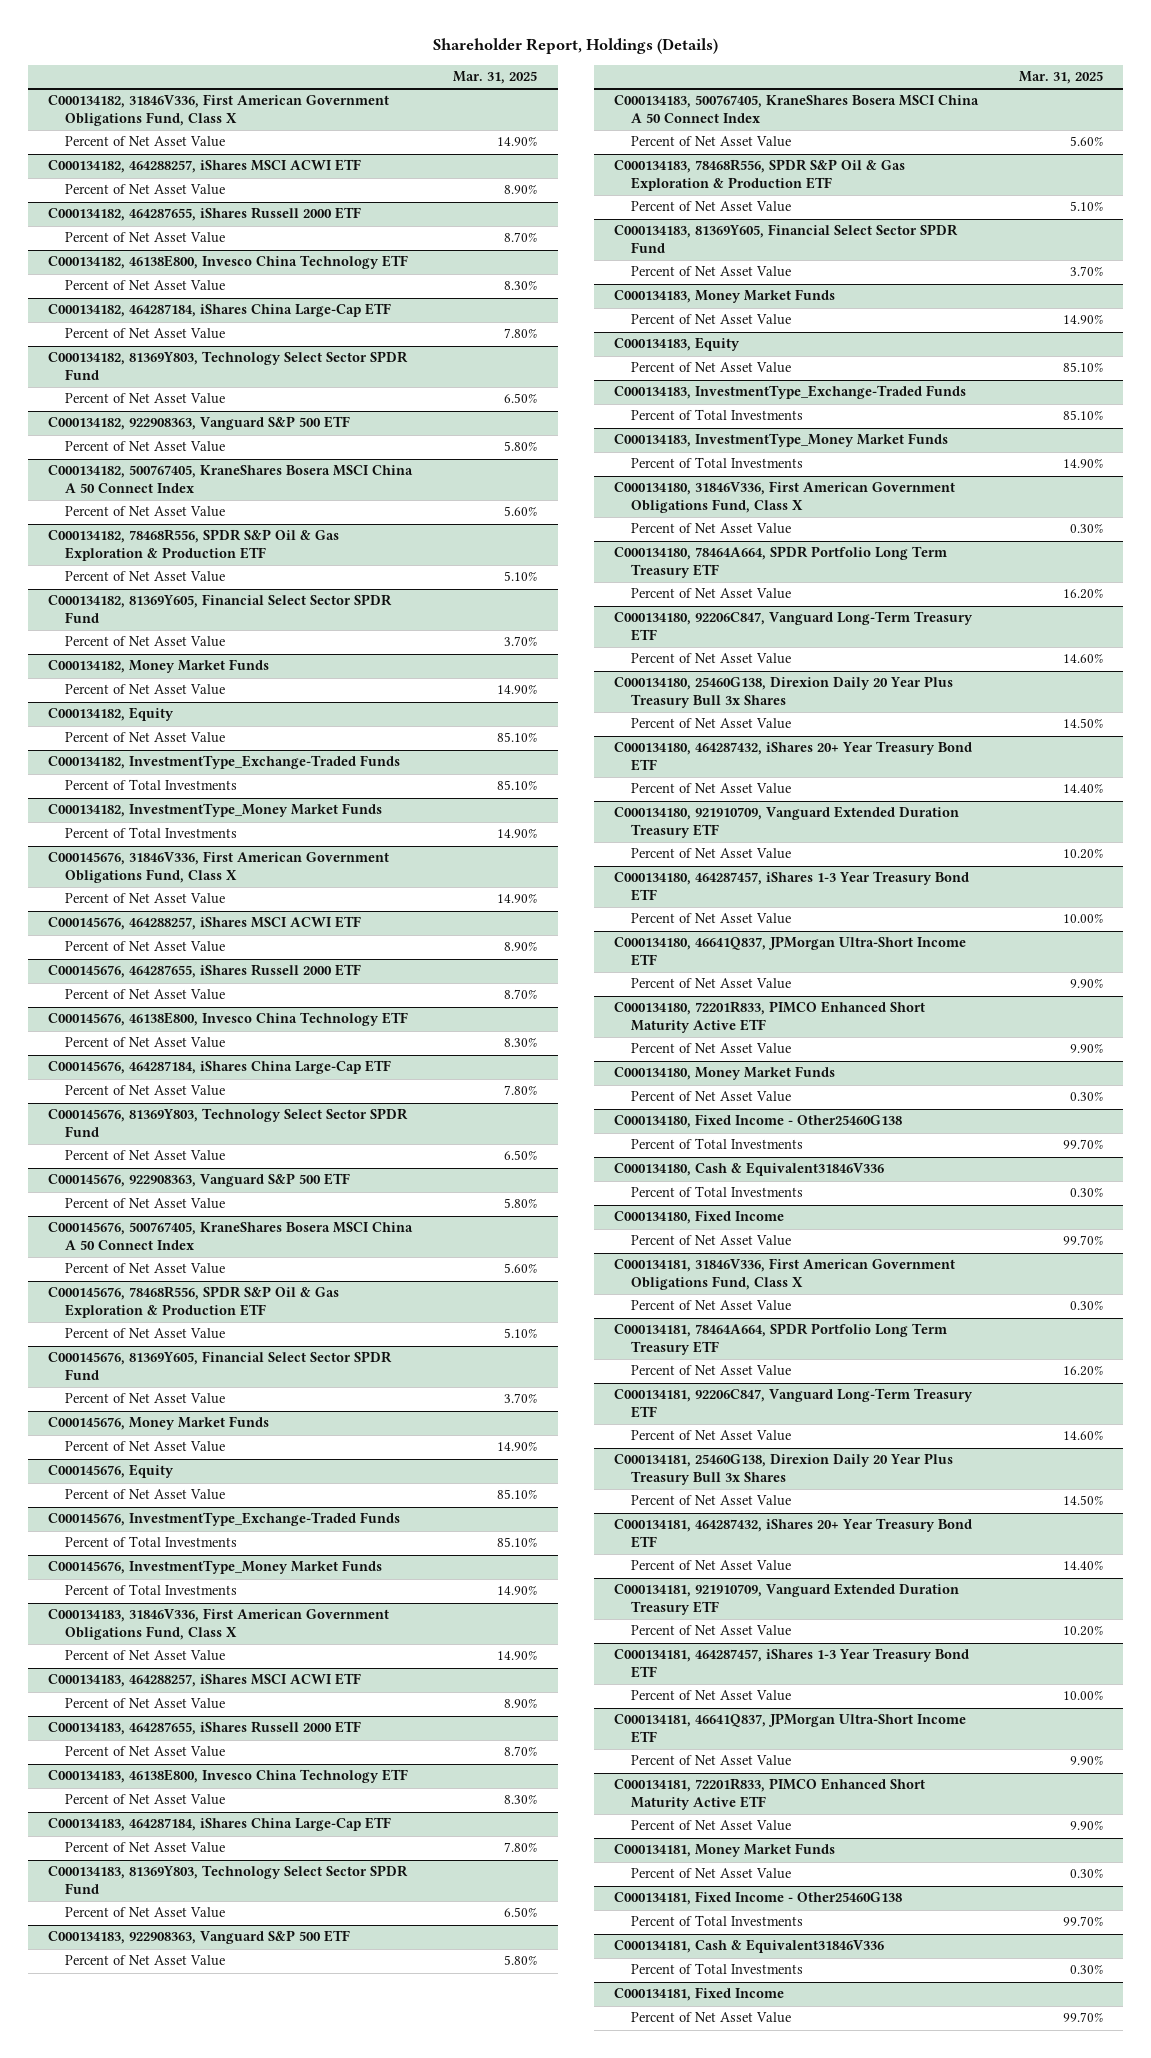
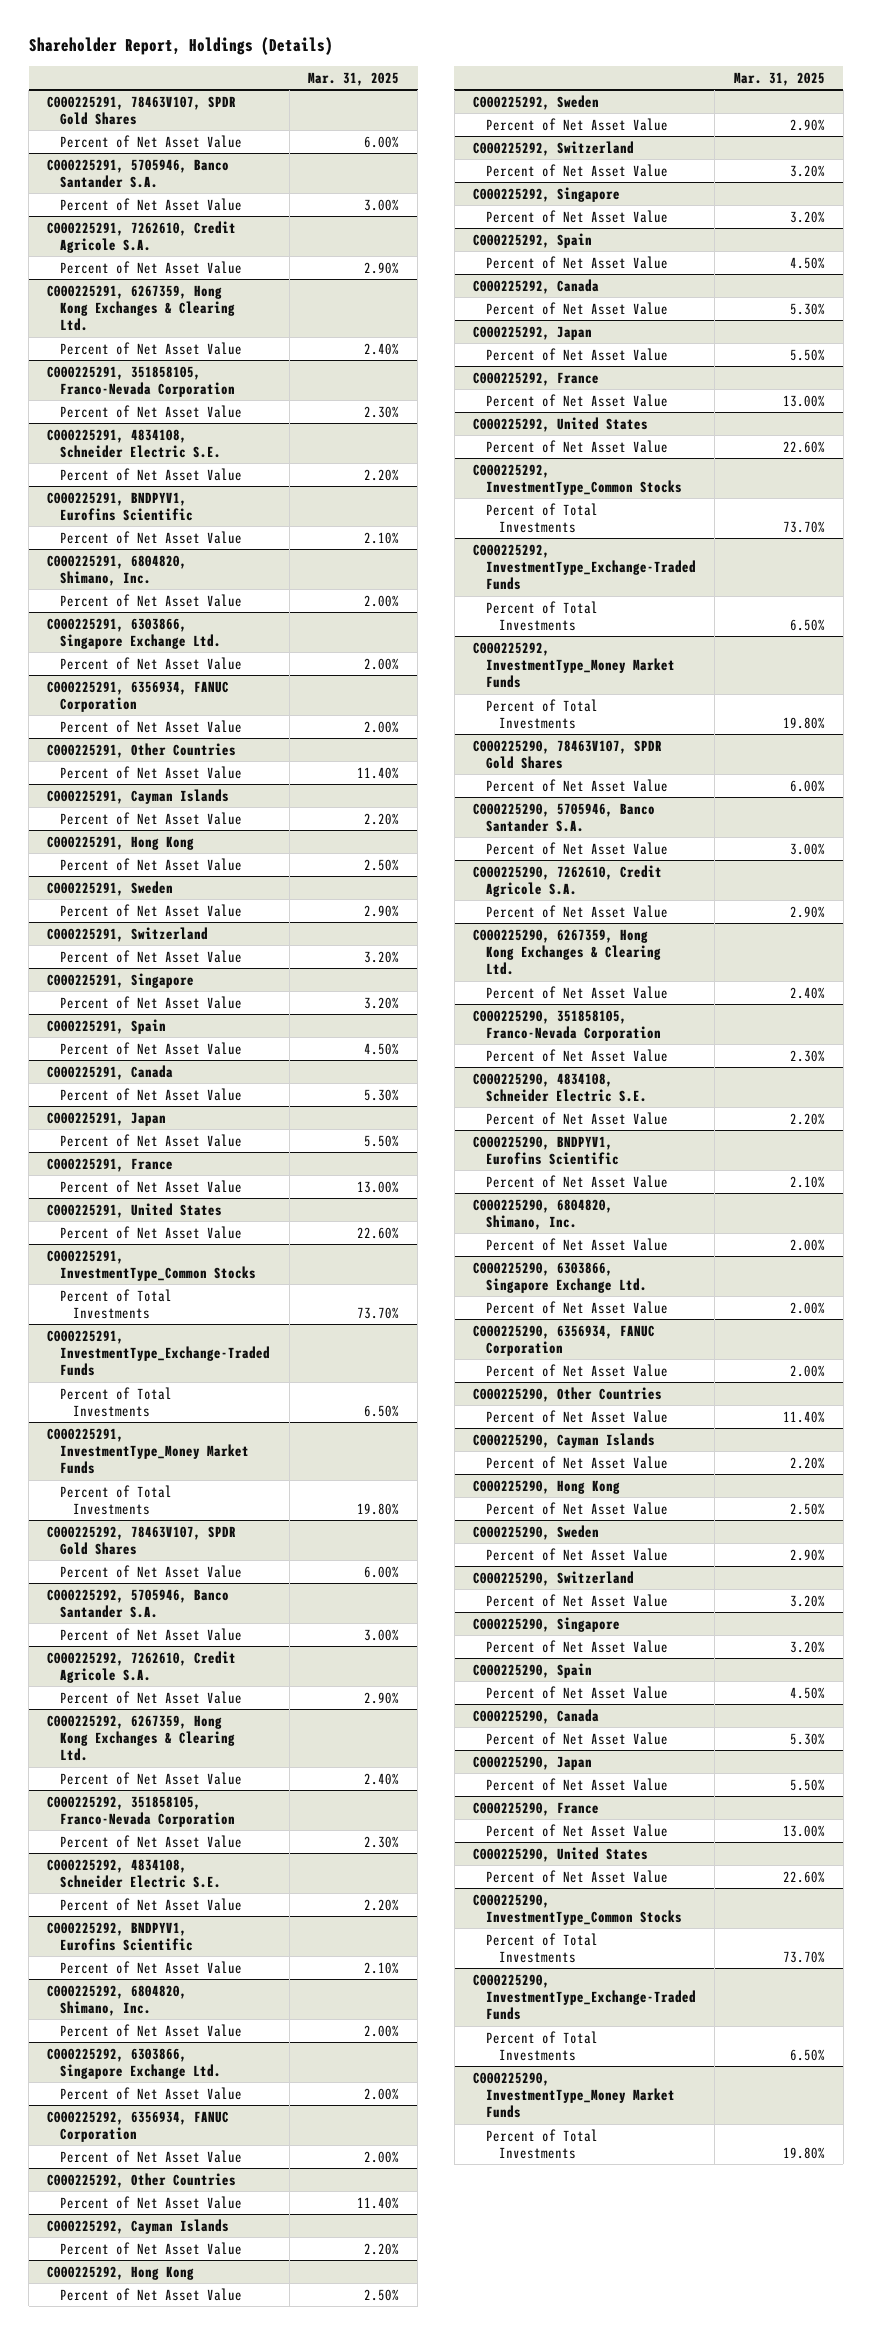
- C000134182, 31846V336, First American Government Obligations Fund, Class X
- Percent of Net Asset Value | 14.90%
- C000134182, 464288257, iShares MSCI ACWI ETF
- Percent of Net Asset Value | 8.90%
- C000134182, 464287655, iShares Russell 2000 ETF
- Percent of Net Asset Value | 8.70%
- C000134182, 46138E800, Invesco China Technology ETF
- Percent of Net Asset Value | 8.30%
- C000134182, 464287184, iShares China Large-Cap ETF
- Percent of Net Asset Value | 7.80%
- C000134182, 81369Y803, Technology Select Sector SPDR Fund
- Percent of Net Asset Value | 6.50%
- C000134182, 922908363, Vanguard S&P 500 ETF
- Percent of Net Asset Value | 5.80%
- C000134182, 500767405, KraneShares Bosera MSCI China A 50 Connect Index
- Percent of Net Asset Value | 5.60%
- C000134182, 78468R556, SPDR S&P Oil & Gas Exploration & Production ETF
- Percent of Net Asset Value | 5.10%
- C000134182, 81369Y605, Financial Select Sector SPDR Fund
- Percent of Net Asset Value | 3.70%
- C000134182, Money Market Funds
- Percent of Net Asset Value | 14.90%
- C000134182, Equity
- Percent of Net Asset Value | 85.10%
- C000134182, InvestmentType_Exchange-Traded Funds
- Percent of Total Investments | 85.10%
- C000134182, InvestmentType_Money Market Funds
- Percent of Total Investments | 14.90%
- C000145676, 31846V336, First American Government Obligations Fund, Class X
- Percent of Net Asset Value | 14.90%
- C000145676, 464288257, iShares MSCI ACWI ETF
- Percent of Net Asset Value | 8.90%
- C000145676, 464287655, iShares Russell 2000 ETF
- Percent of Net Asset Value | 8.70%
- C000145676, 46138E800, Invesco China Technology ETF
- Percent of Net Asset Value | 8.30%
- C000145676, 464287184, iShares China Large-Cap ETF
- Percent of Net Asset Value | 7.80%
- C000145676, 81369Y803, Technology Select Sector SPDR Fund
- Percent of Net Asset Value | 6.50%
- C000145676, 922908363, Vanguard S&P 500 ETF
- Percent of Net Asset Value | 5.80%
- C000145676, 500767405, KraneShares Bosera MSCI China A 50 Connect Index
- Percent of Net Asset Value | 5.60%
- C000145676, 78468R556, SPDR S&P Oil & Gas Exploration & Production ETF
- Percent of Net Asset Value | 5.10%
- C000145676, 81369Y605, Financial Select Sector SPDR Fund
- Percent of Net Asset Value | 3.70%
- C000145676, Money Market Funds
- Percent of Net Asset Value | 14.90%
- C000145676, Equity
- Percent of Net Asset Value | 85.10%
- C000145676, InvestmentType_Exchange-Traded Funds
- Percent of Total Investments | 85.10%
- C000145676, InvestmentType_Money Market Funds
- Percent of Total Investments | 14.90%
- C000134183, 31846V336, First American Government Obligations Fund, Class X
- Percent of Net Asset Value | 14.90%
- C000134183, 464288257, iShares MSCI ACWI ETF
- Percent of Net Asset Value | 8.90%
- C000134183, 464287655, iShares Russell 2000 ETF
- Percent of Net Asset Value | 8.70%
- C000134183, 46138E800, Invesco China Technology ETF
- Percent of Net Asset Value | 8.30%
- C000134183, 464287184, iShares China Large-Cap ETF
- Percent of Net Asset Value | 7.80%
- C000134183, 81369Y803, Technology Select Sector SPDR Fund
- Percent of Net Asset Value | 6.50%
- C000134183, 922908363, Vanguard S&P 500 ETF
- Percent of Net Asset Value | 5.80%
- C000134183, 500767405, KraneShares Bosera MSCI China A 50 Connect Index
- Percent of Net Asset Value | 5.60%
- C000134183, 78468R556, SPDR S&P Oil & Gas Exploration & Production ETF
- Percent of Net Asset Value | 5.10%
- C000134183, 81369Y605, Financial Select Sector SPDR Fund
- Percent of Net Asset Value | 3.70%
- C000134183, Money Market Funds
- Percent of Net Asset Value | 14.90%
- C000134183, Equity
- Percent of Net Asset Value | 85.10%
- C000134183, InvestmentType_Exchange-Traded Funds
- Percent of Total Investments | 85.10%
- C000134183, InvestmentType_Money Market Funds
- Percent of Total Investments | 14.90%
- C000134180, 31846V336, First American Government Obligations Fund, Class X
- Percent of Net Asset Value | 0.30%
- C000134180, 78464A664, SPDR Portfolio Long Term Treasury ETF
- Percent of Net Asset Value | 16.20%
- C000134180, 92206C847, Vanguard Long-Term Treasury ETF
- Percent of Net Asset Value | 14.60%
- C000134180, 25460G138, Direxion Daily 20 Year Plus Treasury Bull 3x Shares
- Percent of Net Asset Value | 14.50%
- C000134180, 464287432, iShares 20+ Year Treasury Bond ETF
- Percent of Net Asset Value | 14.40%
- C000134180, 921910709, Vanguard Extended Duration Treasury ETF
- Percent of Net Asset Value | 10.20%
- C000134180, 464287457, iShares 1-3 Year Treasury Bond ETF
- Percent of Net Asset Value | 10.00%
- C000134180, 46641Q837, JPMorgan Ultra-Short Income ETF
- Percent of Net Asset Value | 9.90%
- C000134180, 72201R833, PIMCO Enhanced Short Maturity Active ETF
- Percent of Net Asset Value | 9.90%
- C000134180, Money Market Funds
- Percent of Net Asset Value | 0.30%
- C000134180, Fixed Income - Other25460G138
- Percent of Total Investments | 99.70%
- C000134180, Cash & Equivalent31846V336
- Percent of Total Investments | 0.30%
- C000134180, Fixed Income
- Percent of Net Asset Value | 99.70%
- C000134181, 31846V336, First American Government Obligations Fund, Class X
- Percent of Net Asset Value | 0.30%
- C000134181, 78464A664, SPDR Portfolio Long Term Treasury ETF
- Percent of Net Asset Value | 16.20%
- C000134181, 92206C847, Vanguard Long-Term Treasury ETF
- Percent of Net Asset Value | 14.60%
- C000134181, 25460G138, Direxion Daily 20 Year Plus Treasury Bull 3x Shares
- Percent of Net Asset Value | 14.50%
- C000134181, 464287432, iShares 20+ Year Treasury Bond ETF
- Percent of Net Asset Value | 14.40%
- C000134181, 921910709, Vanguard Extended Duration Treasury ETF
- Percent of Net Asset Value | 10.20%
- C000134181, 464287457, iShares 1-3 Year Treasury Bond ETF
- Percent of Net Asset Value | 10.00%
- C000134181, 46641Q837, JPMorgan Ultra-Short Income ETF
- Percent of Net Asset Value | 9.90%
- C000134181, 72201R833, PIMCO Enhanced Short Maturity Active ETF
- Percent of Net Asset Value | 9.90%
- C000134181, Money Market Funds
- Percent of Net Asset Value | 0.30%
- C000134181, Fixed Income - Other25460G138
- Percent of Total Investments | 99.70%
- C000134181, Cash & Equivalent31846V336
- Percent of Total Investments | 0.30%
- C000134181, Fixed Income
- Percent of Net Asset Value | 99.70%
+ C000225291, 78463V107, SPDR Gold Shares
+ Percent of Net Asset Value | 6.00%
+ C000225291, 5705946, Banco Santander S.A.
+ Percent of Net Asset Value | 3.00%
+ C000225291, 7262610, Credit Agricole S.A.
+ Percent of Net Asset Value | 2.90%
+ C000225291, 6267359, Hong Kong Exchanges & Clearing Ltd.
+ Percent of Net Asset Value | 2.40%
+ C000225291, 351858105, Franco-Nevada Corporation
+ Percent of Net Asset Value | 2.30%
+ C000225291, 4834108, Schneider Electric S.E.
+ Percent of Net Asset Value | 2.20%
+ C000225291, BNDPYV1, Eurofins Scientific
+ Percent of Net Asset Value | 2.10%
+ C000225291, 6804820, Shimano, Inc.
+ Percent of Net Asset Value | 2.00%
+ C000225291, 6303866, Singapore Exchange Ltd.
+ Percent of Net Asset Value | 2.00%
+ C000225291, 6356934, FANUC Corporation
+ Percent of Net Asset Value | 2.00%
+ C000225291, Other Countries
+ Percent of Net Asset Value | 11.40%
+ C000225291, Cayman Islands
+ Percent of Net Asset Value | 2.20%
+ C000225291, Hong Kong
+ Percent of Net Asset Value | 2.50%
+ C000225291, Sweden
+ Percent of Net Asset Value | 2.90%
+ C000225291, Switzerland
+ Percent of Net Asset Value | 3.20%
+ C000225291, Singapore
+ Percent of Net Asset Value | 3.20%
+ C000225291, Spain
+ Percent of Net Asset Value | 4.50%
+ C000225291, Canada
+ Percent of Net Asset Value | 5.30%
+ C000225291, Japan
+ Percent of Net Asset Value | 5.50%
+ C000225291, France
+ Percent of Net Asset Value | 13.00%
+ C000225291, United States
+ Percent of Net Asset Value | 22.60%
+ C000225291, InvestmentType_Common Stocks
+ Percent of Total Investments | 73.70%
+ C000225291, InvestmentType_Exchange-Traded Funds
+ Percent of Total Investments | 6.50%
+ C000225291, InvestmentType_Money Market Funds
+ Percent of Total Investments | 19.80%
+ C000225292, 78463V107, SPDR Gold Shares
+ Percent of Net Asset Value | 6.00%
+ C000225292, 5705946, Banco Santander S.A.
+ Percent of Net Asset Value | 3.00%
+ C000225292, 7262610, Credit Agricole S.A.
+ Percent of Net Asset Value | 2.90%
+ C000225292, 6267359, Hong Kong Exchanges & Clearing Ltd.
+ Percent of Net Asset Value | 2.40%
+ C000225292, 351858105, Franco-Nevada Corporation
+ Percent of Net Asset Value | 2.30%
+ C000225292, 4834108, Schneider Electric S.E.
+ Percent of Net Asset Value | 2.20%
+ C000225292, BNDPYV1, Eurofins Scientific
+ Percent of Net Asset Value | 2.10%
+ C000225292, 6804820, Shimano, Inc.
+ Percent of Net Asset Value | 2.00%
+ C000225292, 6303866, Singapore Exchange Ltd.
+ Percent of Net Asset Value | 2.00%
+ C000225292, 6356934, FANUC Corporation
+ Percent of Net Asset Value | 2.00%
+ C000225292, Other Countries
+ Percent of Net Asset Value | 11.40%
+ C000225292, Cayman Islands
+ Percent of Net Asset Value | 2.20%
+ C000225292, Hong Kong
+ Percent of Net Asset Value | 2.50%
+ C000225292, Sweden
+ Percent of Net Asset Value | 2.90%
+ C000225292, Switzerland
+ Percent of Net Asset Value | 3.20%
+ C000225292, Singapore
+ Percent of Net Asset Value | 3.20%
+ C000225292, Spain
+ Percent of Net Asset Value | 4.50%
+ C000225292, Canada
+ Percent of Net Asset Value | 5.30%
+ C000225292, Japan
+ Percent of Net Asset Value | 5.50%
+ C000225292, France
+ Percent of Net Asset Value | 13.00%
+ C000225292, United States
+ Percent of Net Asset Value | 22.60%
+ C000225292, InvestmentType_Common Stocks
+ Percent of Total Investments | 73.70%
+ C000225292, InvestmentType_Exchange-Traded Funds
+ Percent of Total Investments | 6.50%
+ C000225292, InvestmentType_Money Market Funds
+ Percent of Total Investments | 19.80%
+ C000225290, 78463V107, SPDR Gold Shares
+ Percent of Net Asset Value | 6.00%
+ C000225290, 5705946, Banco Santander S.A.
+ Percent of Net Asset Value | 3.00%
+ C000225290, 7262610, Credit Agricole S.A.
+ Percent of Net Asset Value | 2.90%
+ C000225290, 6267359, Hong Kong Exchanges & Clearing Ltd.
+ Percent of Net Asset Value | 2.40%
+ C000225290, 351858105, Franco-Nevada Corporation
+ Percent of Net Asset Value | 2.30%
+ C000225290, 4834108, Schneider Electric S.E.
+ Percent of Net Asset Value | 2.20%
+ C000225290, BNDPYV1, Eurofins Scientific
+ Percent of Net Asset Value | 2.10%
+ C000225290, 6804820, Shimano, Inc.
+ Percent of Net Asset Value | 2.00%
+ C000225290, 6303866, Singapore Exchange Ltd.
+ Percent of Net Asset Value | 2.00%
+ C000225290, 6356934, FANUC Corporation
+ Percent of Net Asset Value | 2.00%
+ C000225290, Other Countries
+ Percent of Net Asset Value | 11.40%
+ C000225290, Cayman Islands
+ Percent of Net Asset Value | 2.20%
+ C000225290, Hong Kong
+ Percent of Net Asset Value | 2.50%
+ C000225290, Sweden
+ Percent of Net Asset Value | 2.90%
+ C000225290, Switzerland
+ Percent of Net Asset Value | 3.20%
+ C000225290, Singapore
+ Percent of Net Asset Value | 3.20%
+ C000225290, Spain
+ Percent of Net Asset Value | 4.50%
+ C000225290, Canada
+ Percent of Net Asset Value | 5.30%
+ C000225290, Japan
+ Percent of Net Asset Value | 5.50%
+ C000225290, France
+ Percent of Net Asset Value | 13.00%
+ C000225290, United States
+ Percent of Net Asset Value | 22.60%
+ C000225290, InvestmentType_Common Stocks
+ Percent of Total Investments | 73.70%
+ C000225290, InvestmentType_Exchange-Traded Funds
+ Percent of Total Investments | 6.50%
+ C000225290, InvestmentType_Money Market Funds
+ Percent of Total Investments | 19.80%

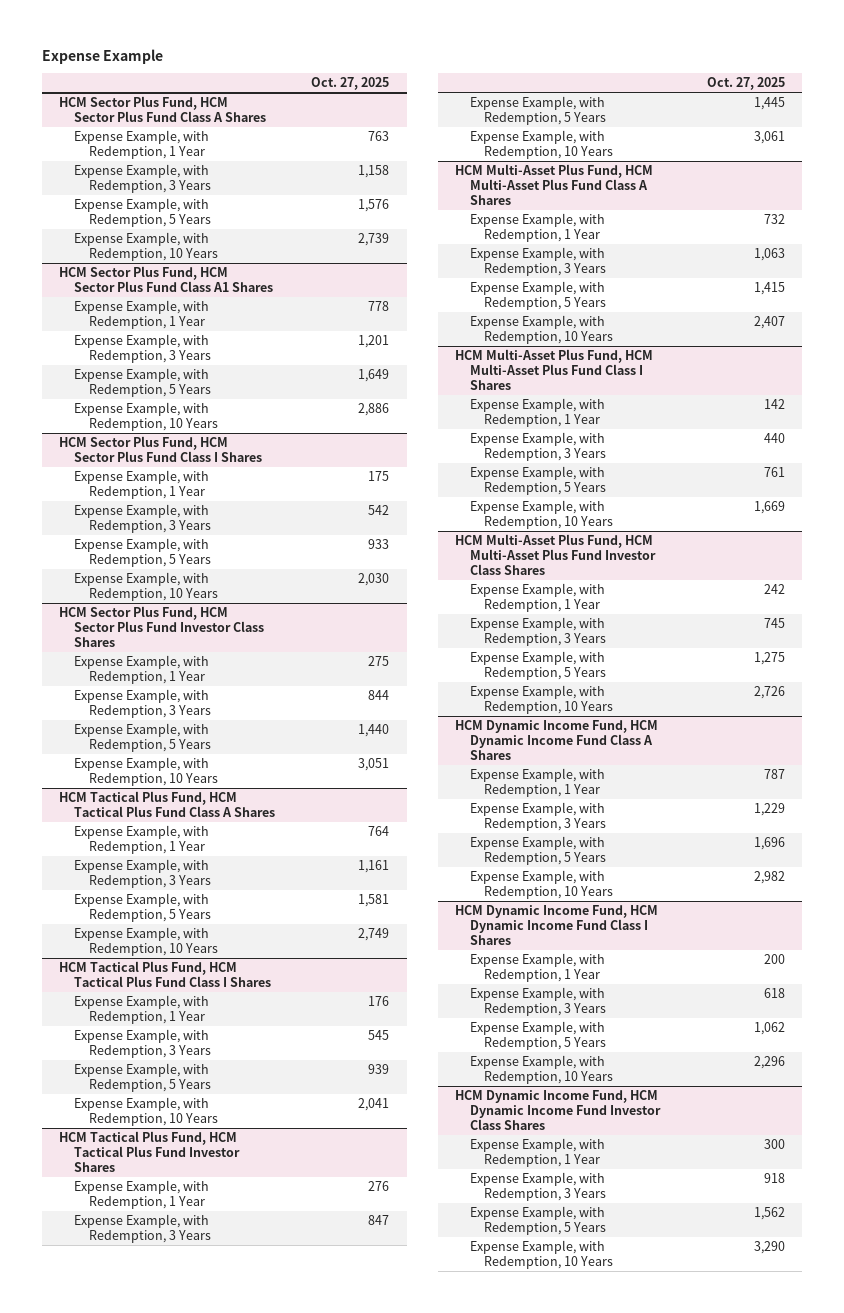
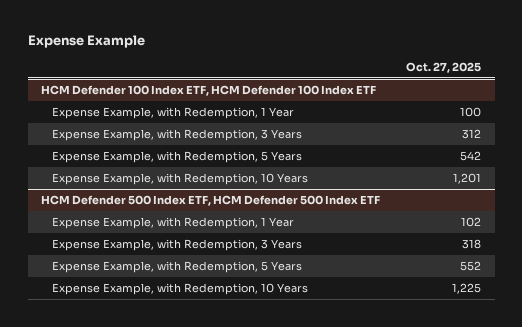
- HCM Sector Plus Fund, HCM Sector Plus Fund Class A Shares
- Expense Example, with Redemption, 1 Year | 763
- Expense Example, with Redemption, 3 Years | 1,158
- Expense Example, with Redemption, 5 Years | 1,576
- Expense Example, with Redemption, 10 Years | 2,739
- HCM Sector Plus Fund, HCM Sector Plus Fund Class A1 Shares
- Expense Example, with Redemption, 1 Year | 778
- Expense Example, with Redemption, 3 Years | 1,201
- Expense Example, with Redemption, 5 Years | 1,649
- Expense Example, with Redemption, 10 Years | 2,886
- HCM Sector Plus Fund, HCM Sector Plus Fund Class I Shares
- Expense Example, with Redemption, 1 Year | 175
- Expense Example, with Redemption, 3 Years | 542
- Expense Example, with Redemption, 5 Years | 933
- Expense Example, with Redemption, 10 Years | 2,030
- HCM Sector Plus Fund, HCM Sector Plus Fund Investor Class Shares
- Expense Example, with Redemption, 1 Year | 275
- Expense Example, with Redemption, 3 Years | 844
- Expense Example, with Redemption, 5 Years | 1,440
- Expense Example, with Redemption, 10 Years | 3,051
- HCM Tactical Plus Fund, HCM Tactical Plus Fund Class A Shares
- Expense Example, with Redemption, 1 Year | 764
- Expense Example, with Redemption, 3 Years | 1,161
- Expense Example, with Redemption, 5 Years | 1,581
- Expense Example, with Redemption, 10 Years | 2,749
- HCM Tactical Plus Fund, HCM Tactical Plus Fund Class I Shares
- Expense Example, with Redemption, 1 Year | 176
- Expense Example, with Redemption, 3 Years | 545
- Expense Example, with Redemption, 5 Years | 939
- Expense Example, with Redemption, 10 Years | 2,041
- HCM Tactical Plus Fund, HCM Tactical Plus Fund Investor Shares
- Expense Example, with Redemption, 1 Year | 276
- Expense Example, with Redemption, 3 Years | 847
- Expense Example, with Redemption, 5 Years | 1,445
- Expense Example, with Redemption, 10 Years | 3,061
- HCM Multi-Asset Plus Fund, HCM Multi-Asset Plus Fund Class A Shares
- Expense Example, with Redemption, 1 Year | 732
- Expense Example, with Redemption, 3 Years | 1,063
- Expense Example, with Redemption, 5 Years | 1,415
- Expense Example, with Redemption, 10 Years | 2,407
- HCM Multi-Asset Plus Fund, HCM Multi-Asset Plus Fund Class I Shares
- Expense Example, with Redemption, 1 Year | 142
- Expense Example, with Redemption, 3 Years | 440
- Expense Example, with Redemption, 5 Years | 761
- Expense Example, with Redemption, 10 Years | 1,669
- HCM Multi-Asset Plus Fund, HCM Multi-Asset Plus Fund Investor Class Shares
- Expense Example, with Redemption, 1 Year | 242
- Expense Example, with Redemption, 3 Years | 745
- Expense Example, with Redemption, 5 Years | 1,275
- Expense Example, with Redemption, 10 Years | 2,726
- HCM Dynamic Income Fund, HCM Dynamic Income Fund Class A Shares
- Expense Example, with Redemption, 1 Year | 787
- Expense Example, with Redemption, 3 Years | 1,229
- Expense Example, with Redemption, 5 Years | 1,696
- Expense Example, with Redemption, 10 Years | 2,982
- HCM Dynamic Income Fund, HCM Dynamic Income Fund Class I Shares
- Expense Example, with Redemption, 1 Year | 200
- Expense Example, with Redemption, 3 Years | 618
- Expense Example, with Redemption, 5 Years | 1,062
- Expense Example, with Redemption, 10 Years | 2,296
- HCM Dynamic Income Fund, HCM Dynamic Income Fund Investor Class Shares
- Expense Example, with Redemption, 1 Year | 300
- Expense Example, with Redemption, 3 Years | 918
- Expense Example, with Redemption, 5 Years | 1,562
- Expense Example, with Redemption, 10 Years | 3,290
+ HCM Defender 100 Index ETF, HCM Defender 100 Index ETF
+ Expense Example, with Redemption, 1 Year | 100
+ Expense Example, with Redemption, 3 Years | 312
+ Expense Example, with Redemption, 5 Years | 542
+ Expense Example, with Redemption, 10 Years | 1,201
+ HCM Defender 500 Index ETF, HCM Defender 500 Index ETF
+ Expense Example, with Redemption, 1 Year | 102
+ Expense Example, with Redemption, 3 Years | 318
+ Expense Example, with Redemption, 5 Years | 552
+ Expense Example, with Redemption, 10 Years | 1,225

